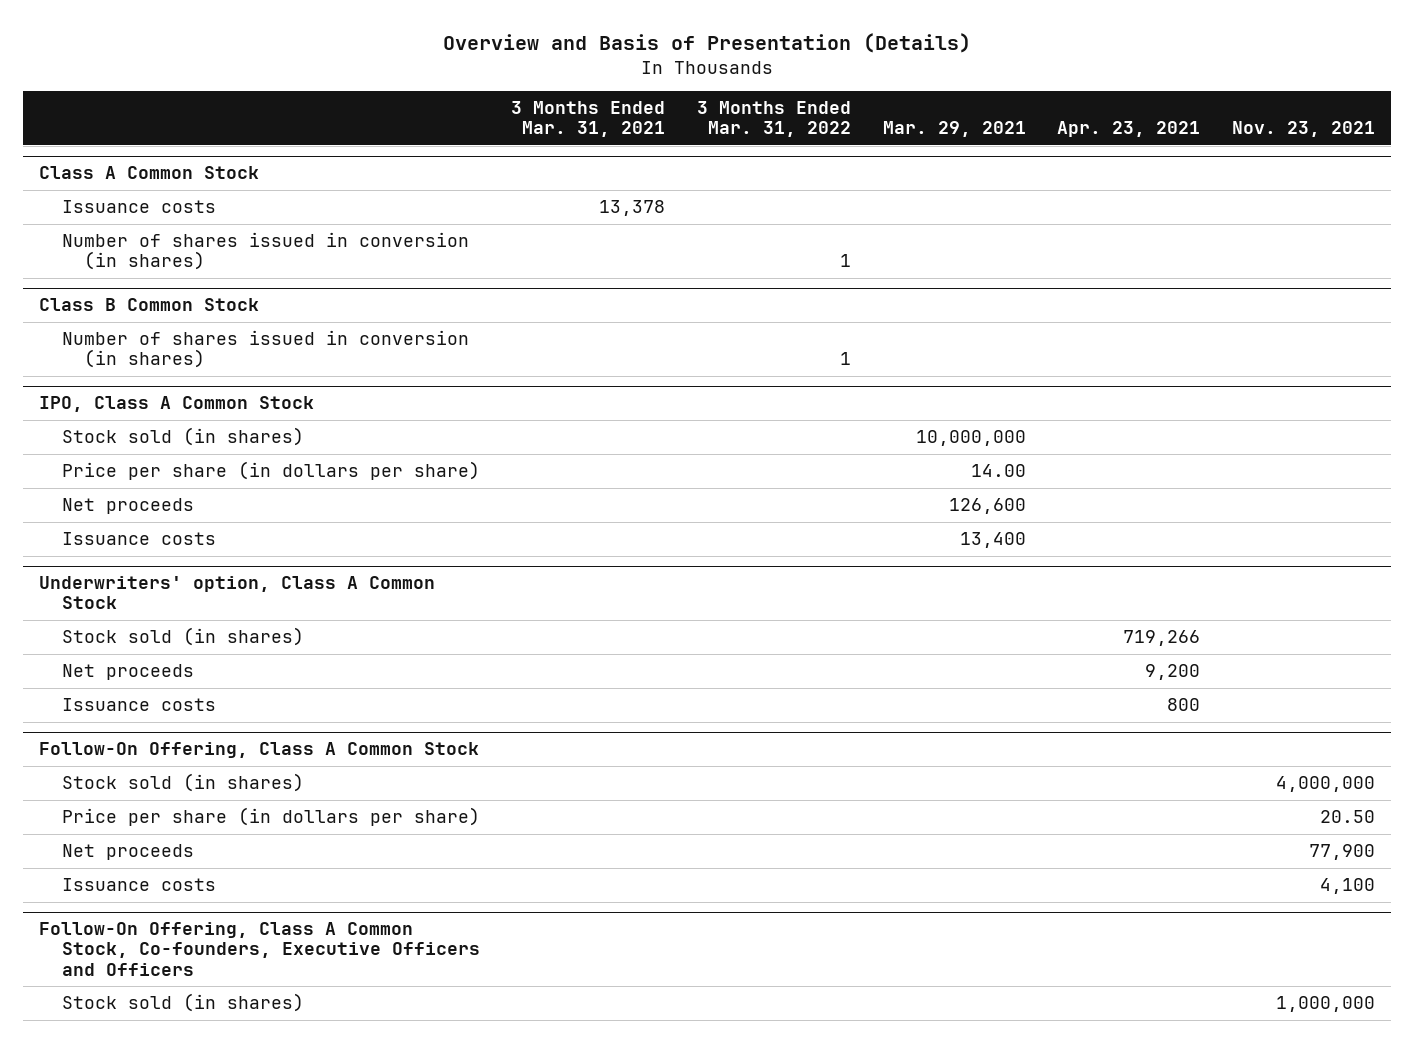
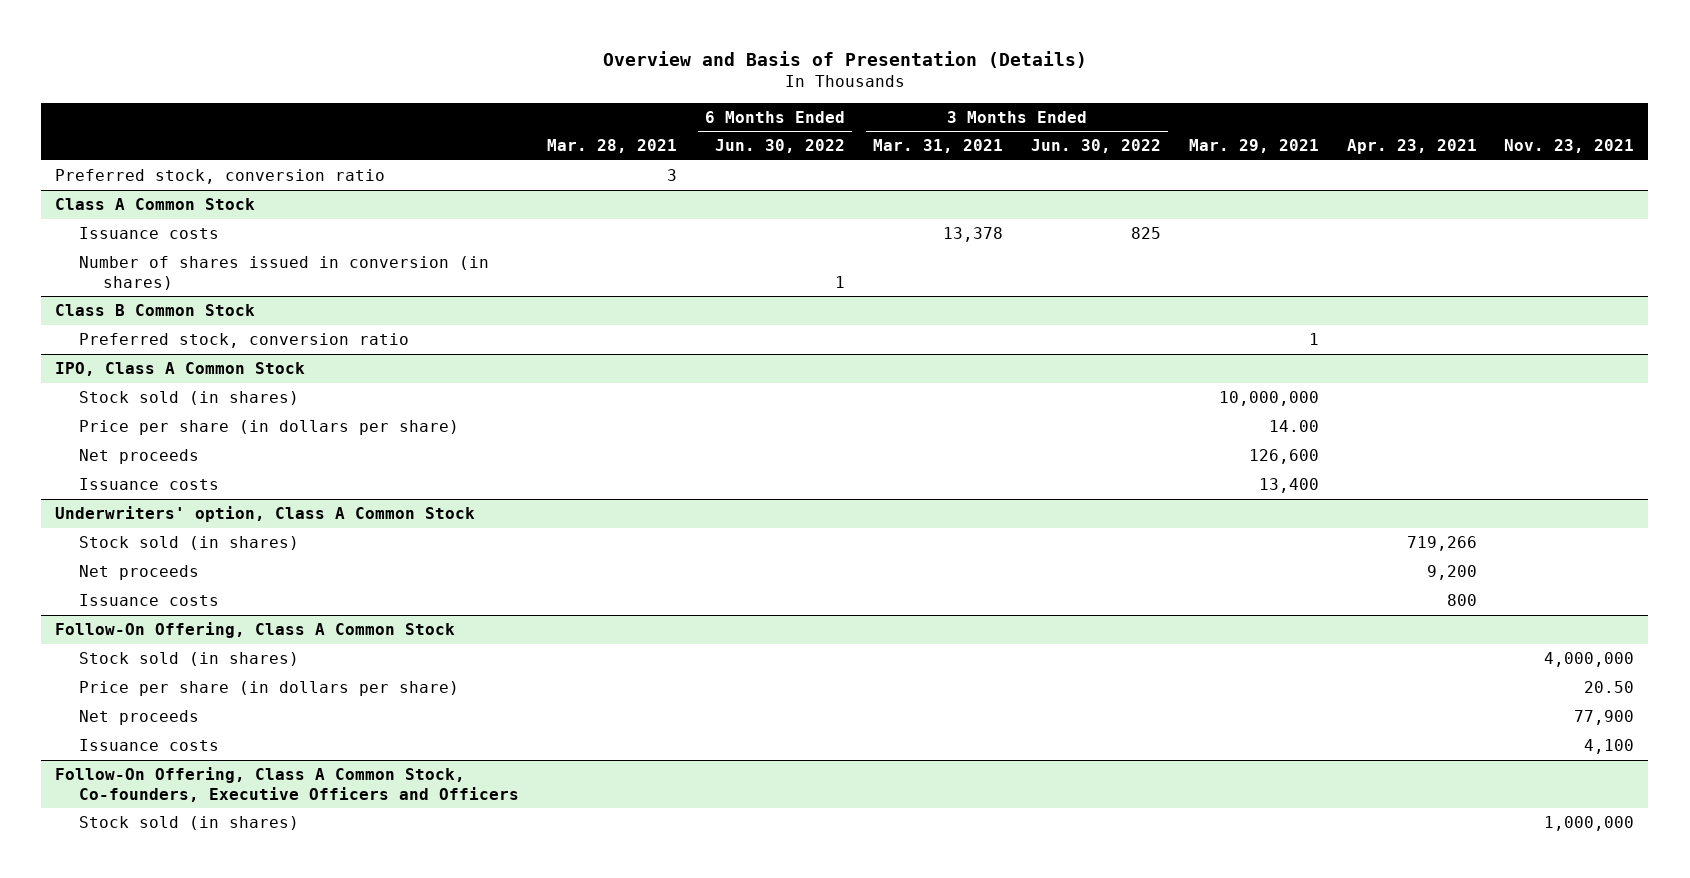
- | 3 Months Ended Mar. 31, 2021 | 3 Months Ended Mar. 31, 2022 | Mar. 29, 2021 | Apr. 23, 2021 | Nov. 23, 2021
+ | Mar. 28, 2021 | 6 Months Ended Jun. 30, 2022 | 3 Months Ended Mar. 31, 2021 | 3 Months Ended Jun. 30, 2022 | Mar. 29, 2021 | Apr. 23, 2021 | Nov. 23, 2021
+ Preferred stock, conversion ratio | 3 | | | | | |
@ Class B Common Stock
- Number of shares issued in conversion (in shares) | | 1 | | |
+ Preferred stock, conversion ratio | | | | | 1 | |

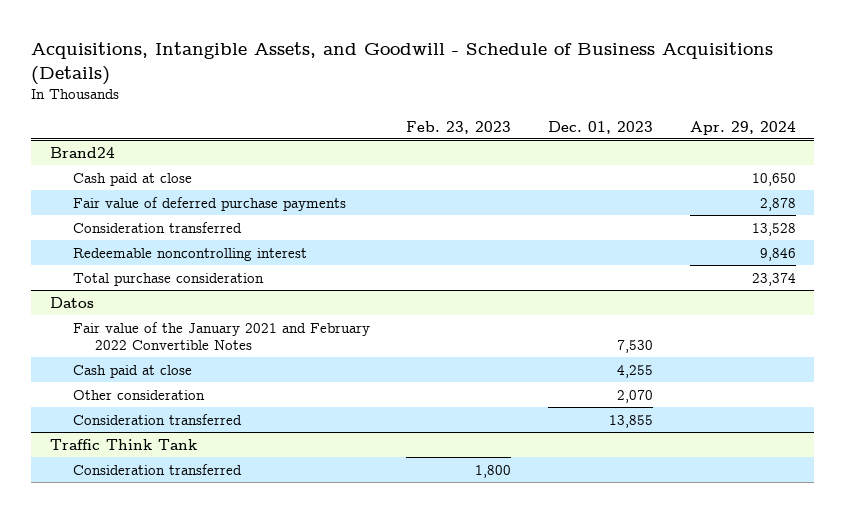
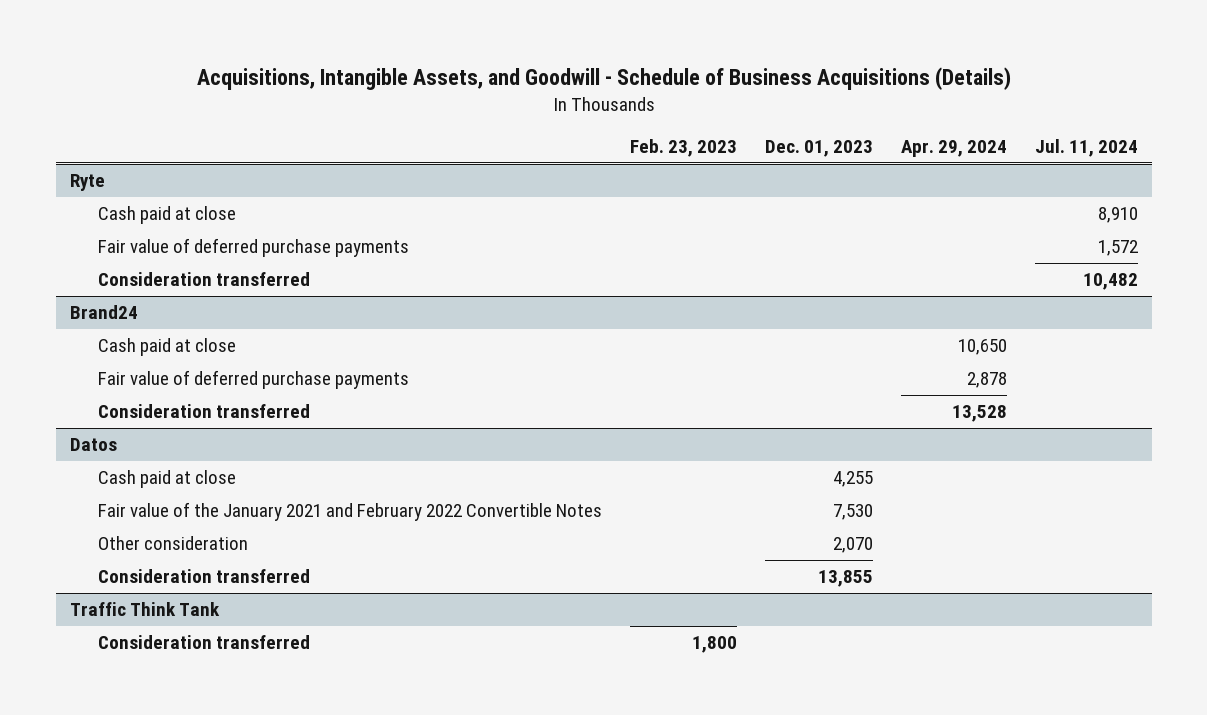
- | Feb. 23, 2023 | Dec. 01, 2023 | Apr. 29, 2024
+ | Feb. 23, 2023 | Dec. 01, 2023 | Apr. 29, 2024 | Jul. 11, 2024
+ Ryte
+ Cash paid at close | | | | 8,910
+ Fair value of deferred purchase payments | | | | 1,572
+ Consideration transferred | | | | 10,482
@ Brand24
- Redeemable noncontrolling interest | | | 9,846
- Total purchase consideration | | | 23,374
@ Datos
moved down: Fair value of the January 2021 and February 2022 Convertible Notes | | 7,530 | |

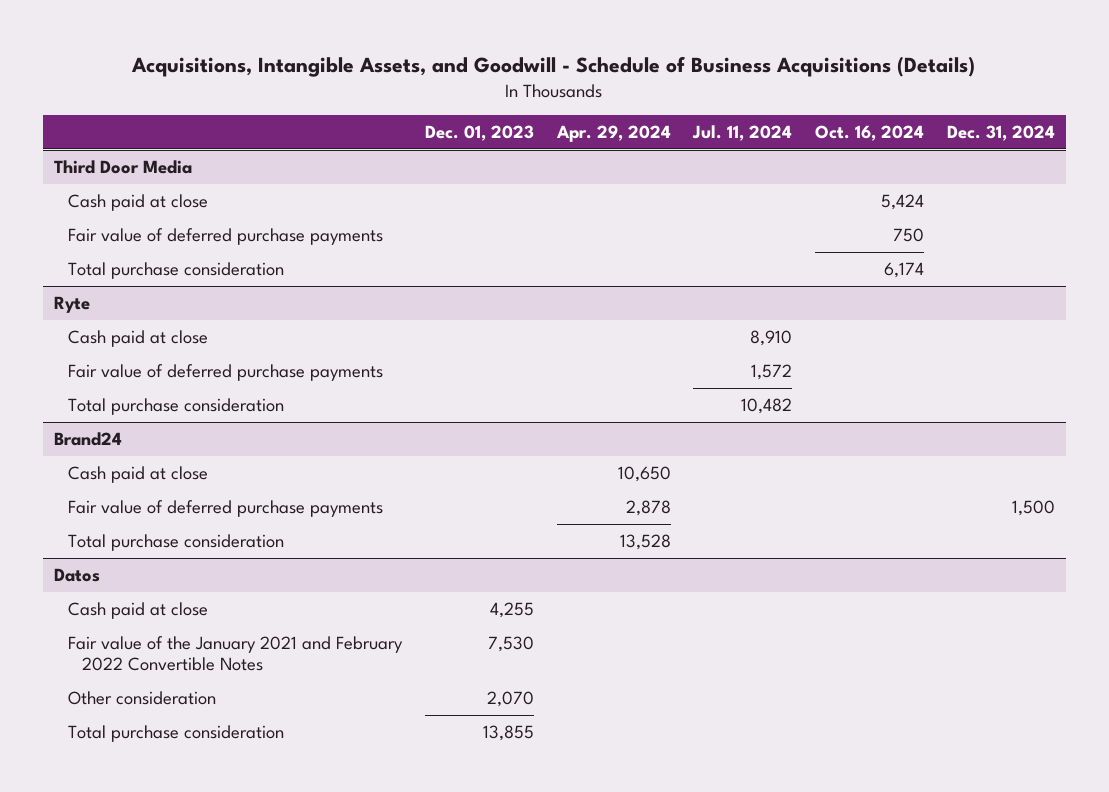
- | Feb. 23, 2023 | Dec. 01, 2023 | Apr. 29, 2024 | Jul. 11, 2024
+ | Dec. 01, 2023 | Apr. 29, 2024 | Jul. 11, 2024 | Oct. 16, 2024 | Dec. 31, 2024
+ Third Door Media
+ Cash paid at close | | | | 5,424 |
+ Fair value of deferred purchase payments | | | | 750 |
+ Total purchase consideration | | | | 6,174 |
@ Ryte
- Consideration transferred | | | | 10,482
+ Total purchase consideration | | | 10,482 | |
@ Brand24
- Consideration transferred | | | 13,528 |
+ Total purchase consideration | | 13,528 | | |
@ Datos
- Consideration transferred | | 13,855 | |
- Traffic Think Tank
- Consideration transferred | 1,800 | | |
@ Datos
+ Total purchase consideration | 13,855 | | | |

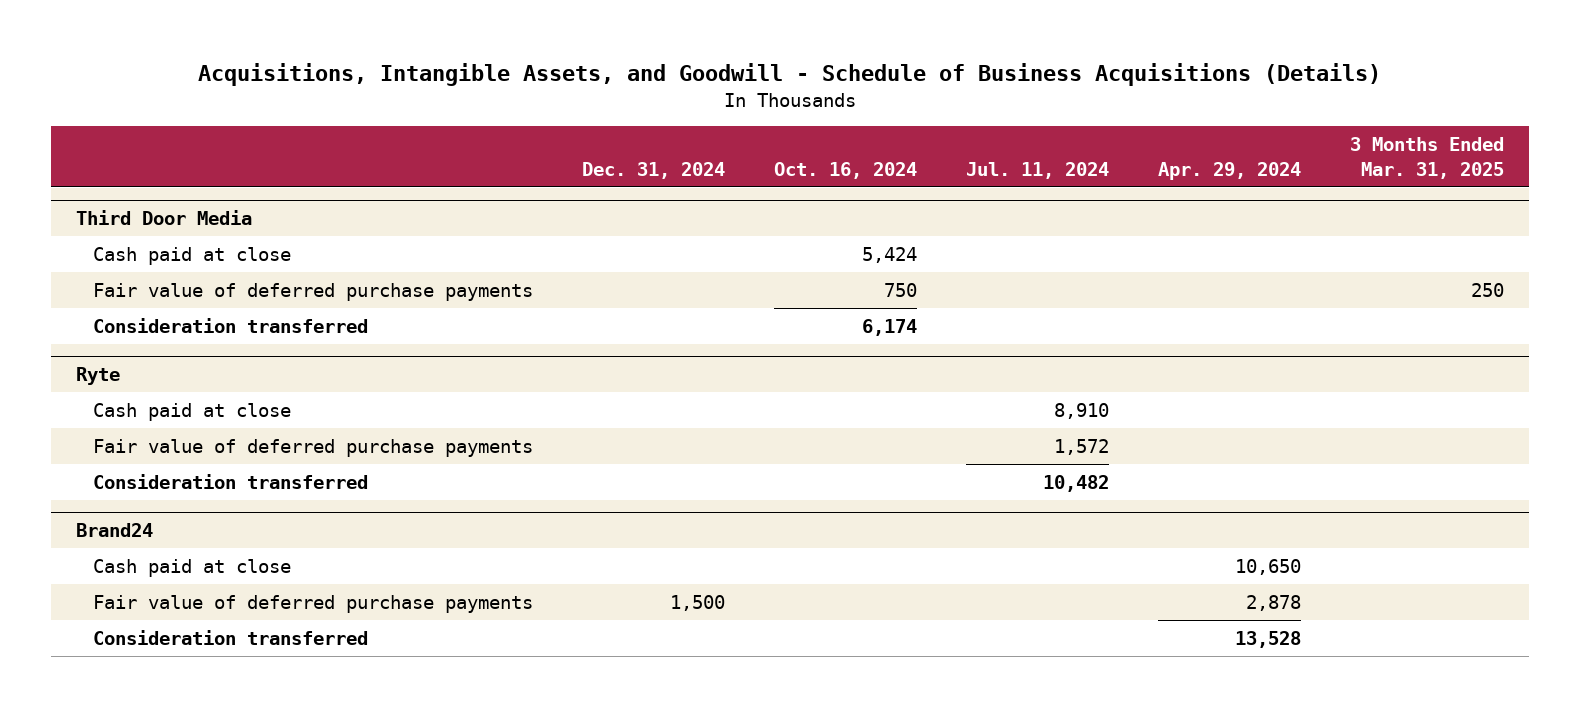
- | Dec. 01, 2023 | Apr. 29, 2024 | Jul. 11, 2024 | Oct. 16, 2024 | Dec. 31, 2024
+ | Dec. 31, 2024 | Oct. 16, 2024 | Jul. 11, 2024 | Apr. 29, 2024 | 3 Months Ended Mar. 31, 2025
@ Third Door Media
- Total purchase consideration | | | | 6,174 |
+ Consideration transferred | | 6,174 | | |
@ Ryte
- Total purchase consideration | | | 10,482 | |
+ Consideration transferred | | | 10,482 | |
@ Brand24
- Total purchase consideration | | 13,528 | | |
- Datos
- Cash paid at close | 4,255 | | | |
- Fair value of the January 2021 and February 2022 Convertible Notes | 7,530 | | | |
- Other consideration | 2,070 | | | |
- Total purchase consideration | 13,855 | | | |
@ Brand24
+ Consideration transferred | | | | 13,528 |

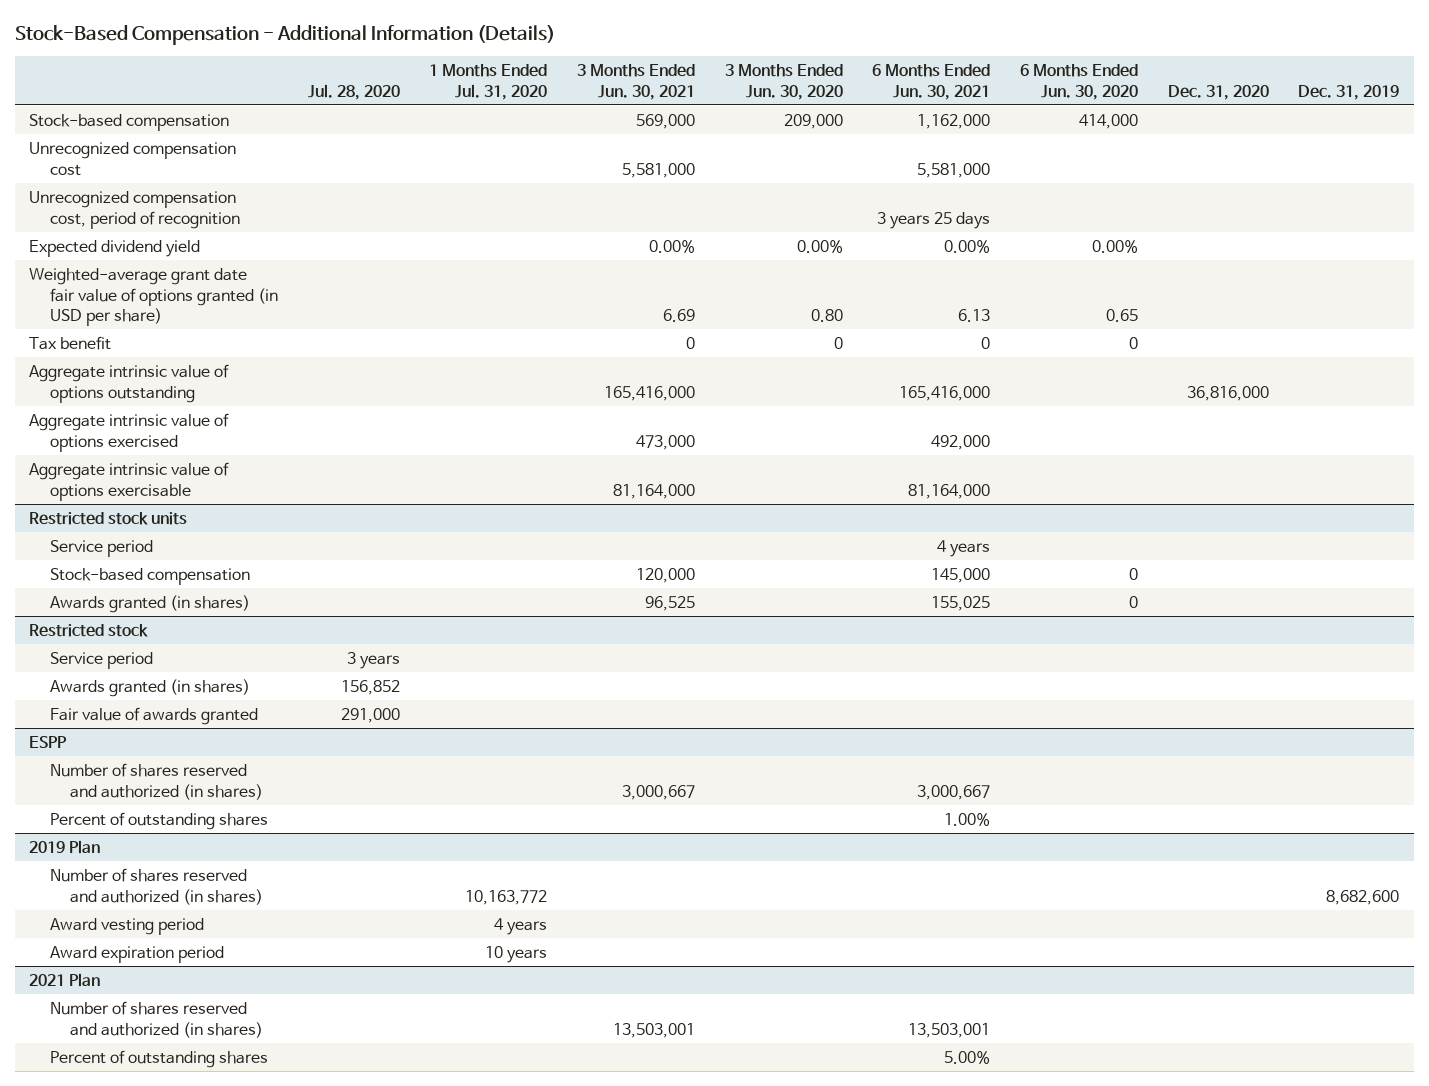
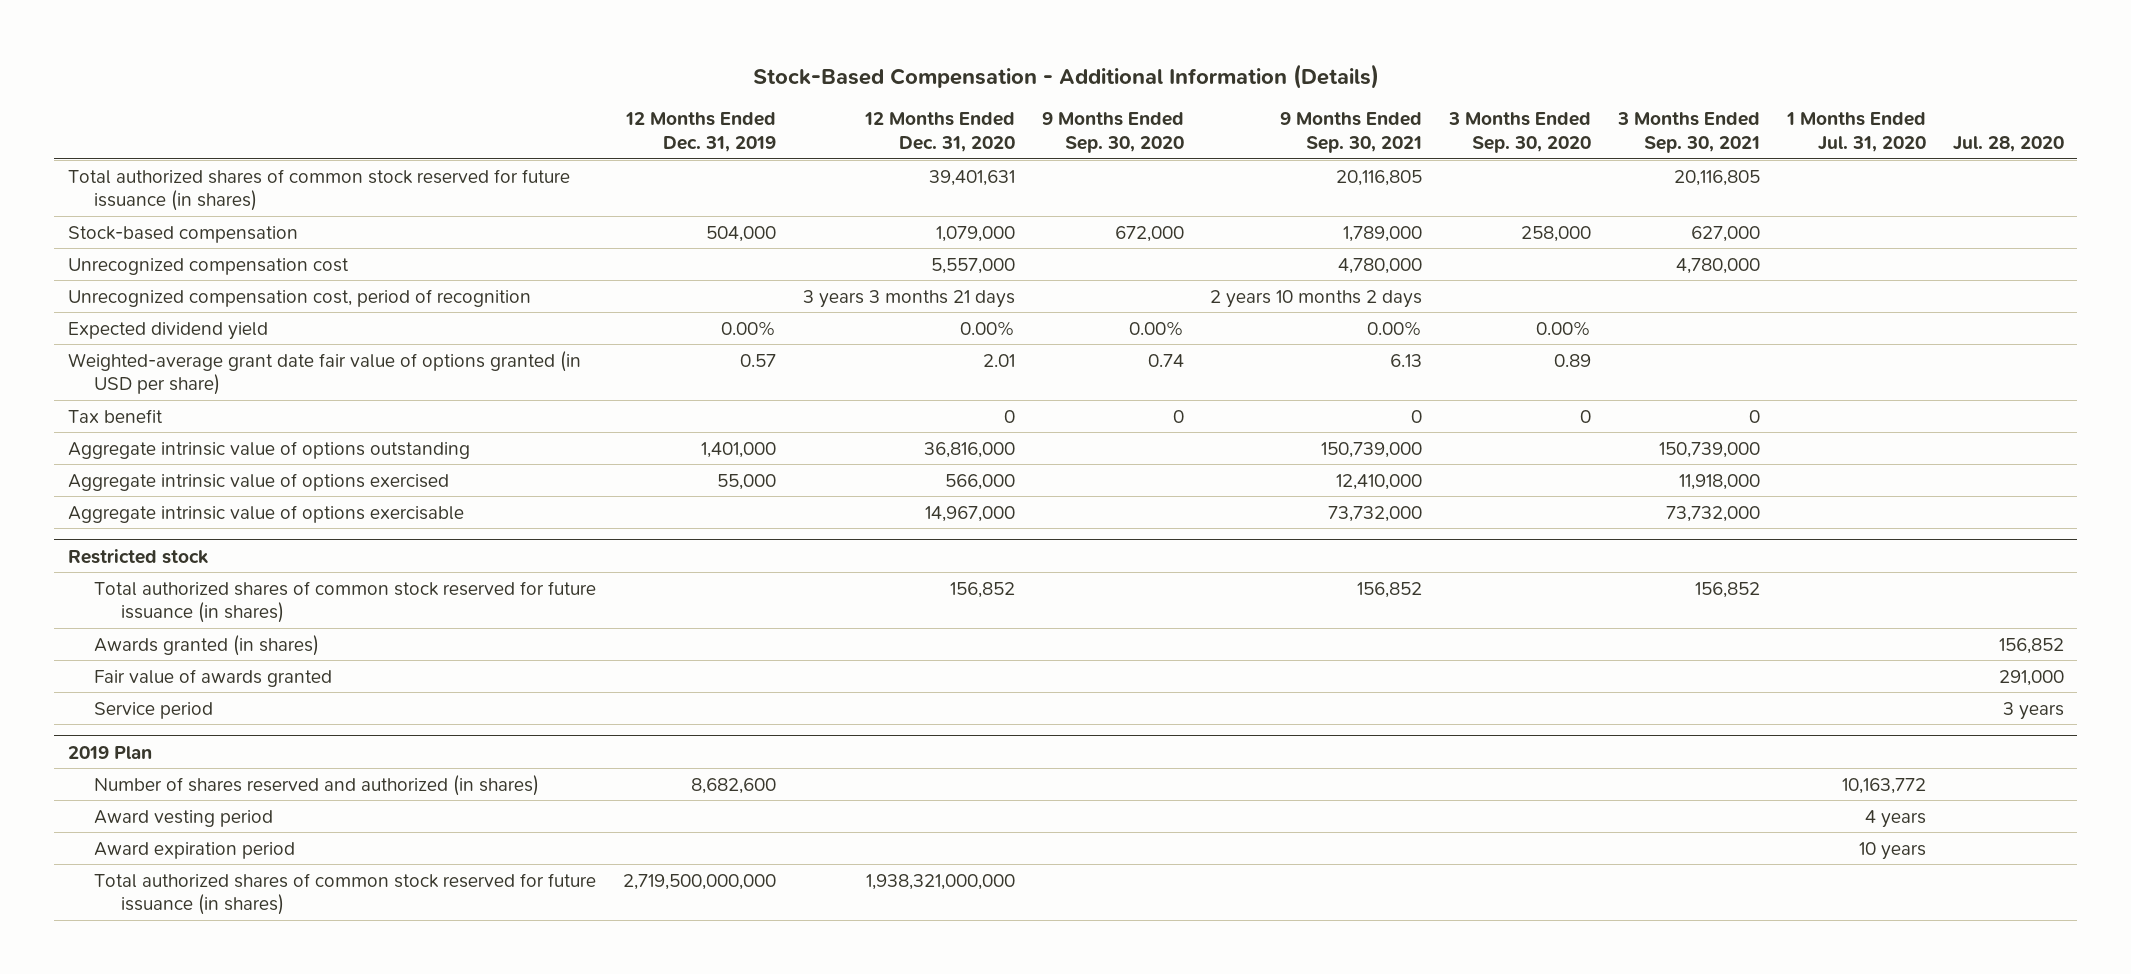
- | Jul. 28, 2020 | 1 Months Ended Jul. 31, 2020 | 3 Months Ended Jun. 30, 2021 | 3 Months Ended Jun. 30, 2020 | 6 Months Ended Jun. 30, 2021 | 6 Months Ended Jun. 30, 2020 | Dec. 31, 2020 | Dec. 31, 2019
+ | 12 Months Ended Dec. 31, 2019 | 12 Months Ended Dec. 31, 2020 | 9 Months Ended Sep. 30, 2020 | 9 Months Ended Sep. 30, 2021 | 3 Months Ended Sep. 30, 2020 | 3 Months Ended Sep. 30, 2021 | 1 Months Ended Jul. 31, 2020 | Jul. 28, 2020
+ Total authorized shares of common stock reserved for future issuance (in shares) | | 39,401,631 | | 20,116,805 | | 20,116,805 | |
- Restricted stock units
- Service period | | | | | 4 years | | |
- Stock-based compensation | | | 120,000 | | 145,000 | 0 | |
- Awards granted (in shares) | | | 96,525 | | 155,025 | 0 | |
@ Restricted stock
+ Total authorized shares of common stock reserved for future issuance (in shares) | | 156,852 | | 156,852 | | 156,852 | |
- ESPP
- Number of shares reserved and authorized (in shares) | | | 3,000,667 | | 3,000,667 | | |
- Percent of outstanding shares | | | | | 1.00% | | |
@ Restricted stock
moved down: Service period | | | | | | | | 3 years
- 2021 Plan
- Number of shares reserved and authorized (in shares) | | | 13,503,001 | | 13,503,001 | | |
- Percent of outstanding shares | | | | | 5.00% | | |
@ 2019 Plan
+ Total authorized shares of common stock reserved for future issuance (in shares) | 2,719,500,000,000 | 1,938,321,000,000 | | | | | |

